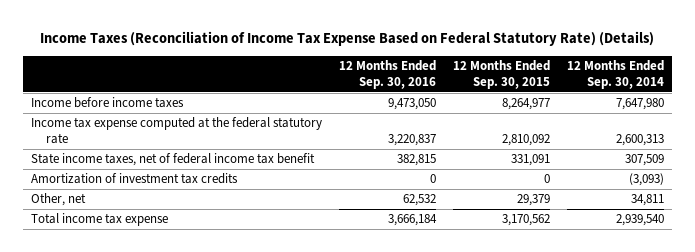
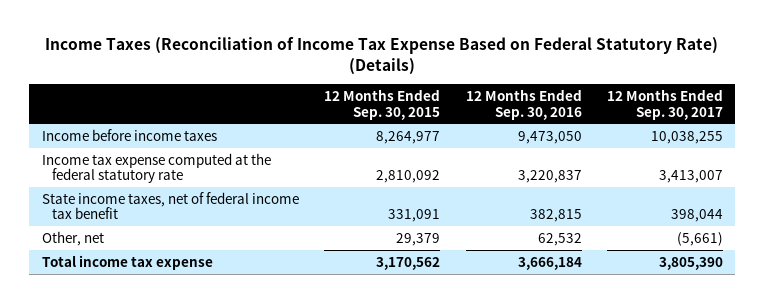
- | 12 Months Ended Sep. 30, 2016 | 12 Months Ended Sep. 30, 2015 | 12 Months Ended Sep. 30, 2014
+ | 12 Months Ended Sep. 30, 2015 | 12 Months Ended Sep. 30, 2016 | 12 Months Ended Sep. 30, 2017
- Amortization of investment tax credits | 0 | 0 | (3,093)

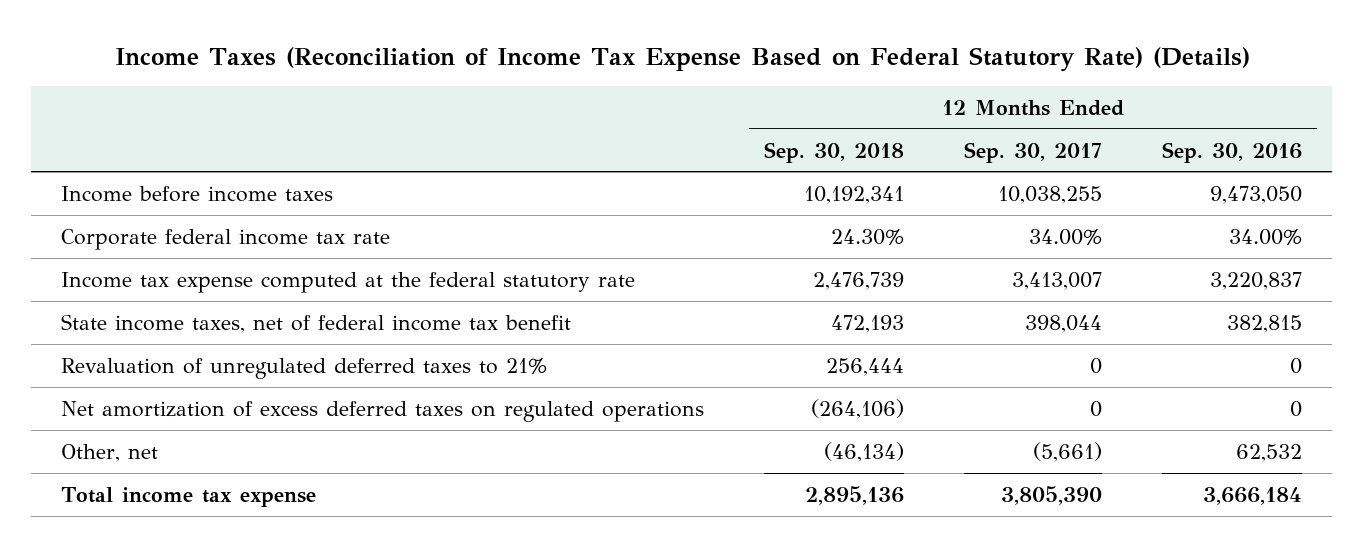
- | 12 Months Ended Sep. 30, 2015 | 12 Months Ended Sep. 30, 2016 | 12 Months Ended Sep. 30, 2017
+ | 12 Months Ended Sep. 30, 2018 | 12 Months Ended Sep. 30, 2017 | 12 Months Ended Sep. 30, 2016
+ Corporate federal income tax rate | 24.30% | 34.00% | 34.00%
+ Revaluation of unregulated deferred taxes to 21% | 256,444 | 0 | 0
+ Net amortization of excess deferred taxes on regulated operations | (264,106) | 0 | 0

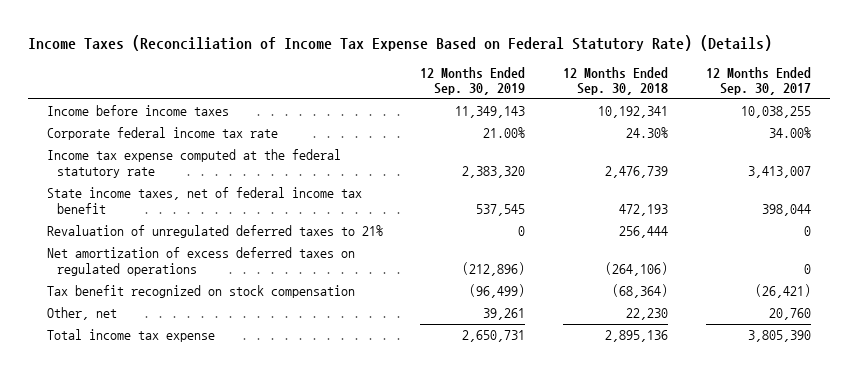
- | 12 Months Ended Sep. 30, 2018 | 12 Months Ended Sep. 30, 2017 | 12 Months Ended Sep. 30, 2016
+ | 12 Months Ended Sep. 30, 2019 | 12 Months Ended Sep. 30, 2018 | 12 Months Ended Sep. 30, 2017
- Other, net | (46,134) | (5,661) | 62,532
+ Tax benefit recognized on stock compensation | (96,499) | (68,364) | (26,421)
+ Other, net | 39,261 | 22,230 | 20,760

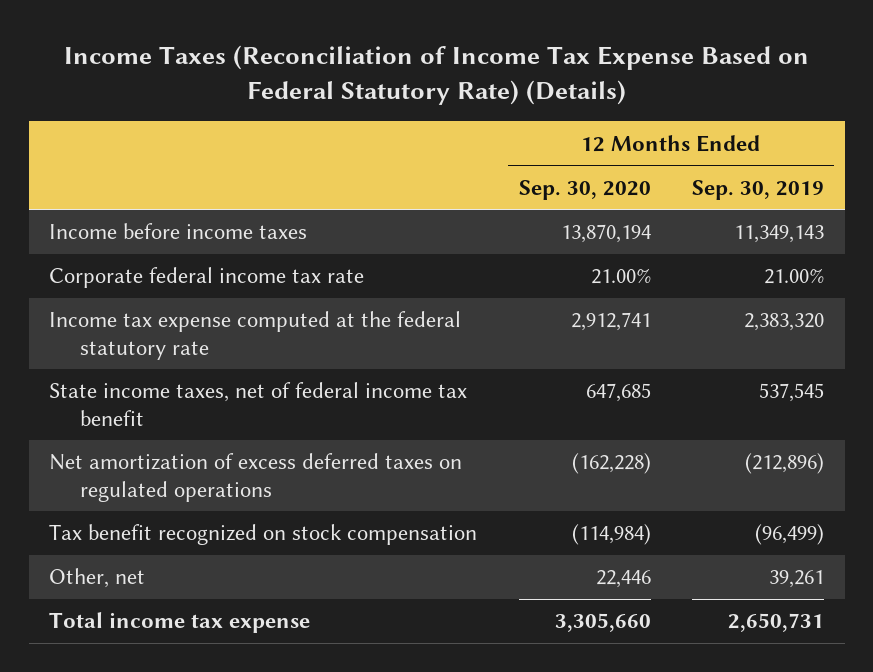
- | 12 Months Ended Sep. 30, 2019 | 12 Months Ended Sep. 30, 2018 | 12 Months Ended Sep. 30, 2017
+ | 12 Months Ended Sep. 30, 2020 | 12 Months Ended Sep. 30, 2019
- Revaluation of unregulated deferred taxes to 21% | 0 | 256,444 | 0

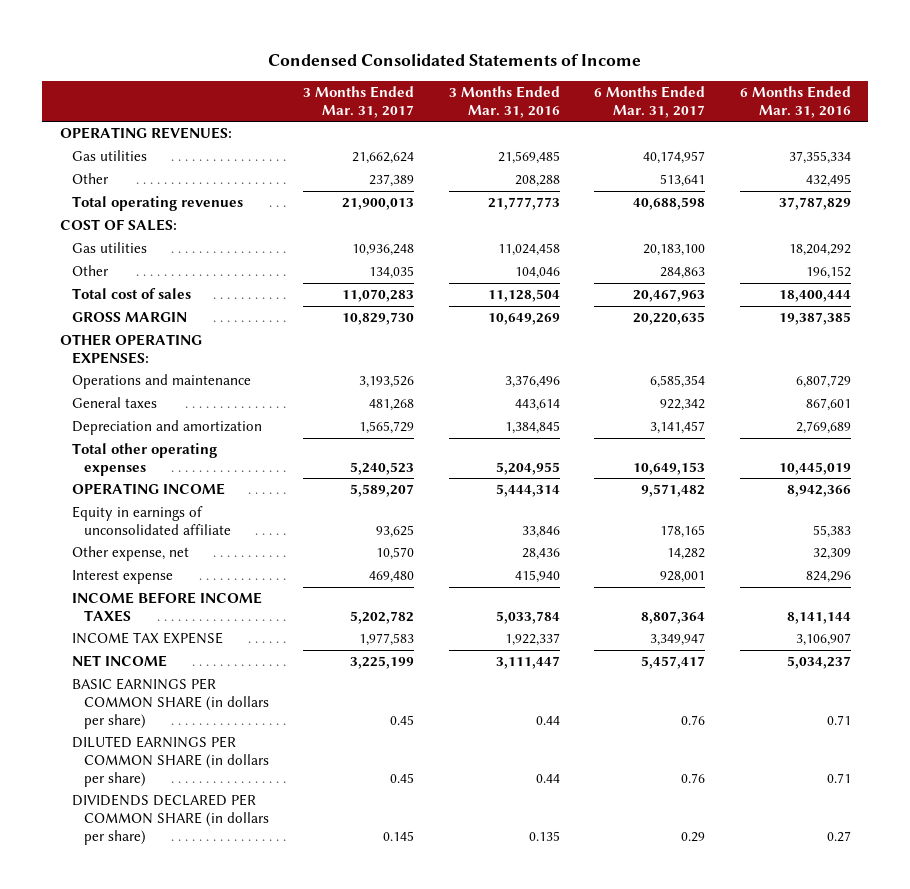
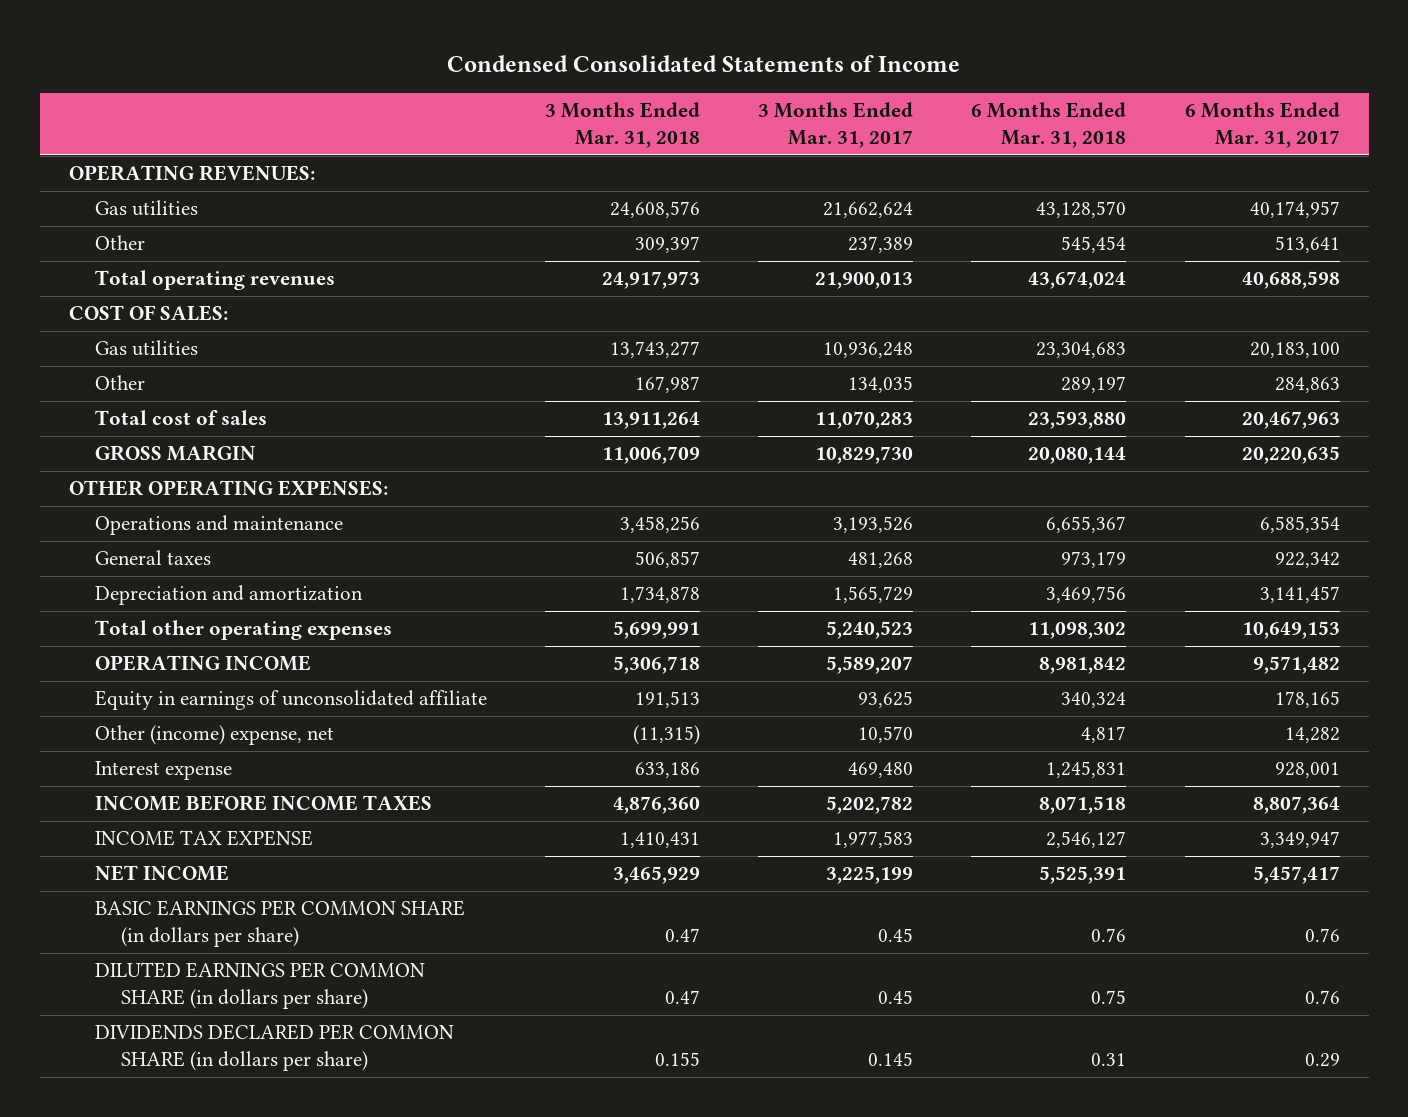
- | 3 Months Ended Mar. 31, 2017 | 3 Months Ended Mar. 31, 2016 | 6 Months Ended Mar. 31, 2017 | 6 Months Ended Mar. 31, 2016
+ | 3 Months Ended Mar. 31, 2018 | 3 Months Ended Mar. 31, 2017 | 6 Months Ended Mar. 31, 2018 | 6 Months Ended Mar. 31, 2017
- Other expense, net | 10,570 | 28,436 | 14,282 | 32,309
+ Other (income) expense, net | (11,315) | 10,570 | 4,817 | 14,282

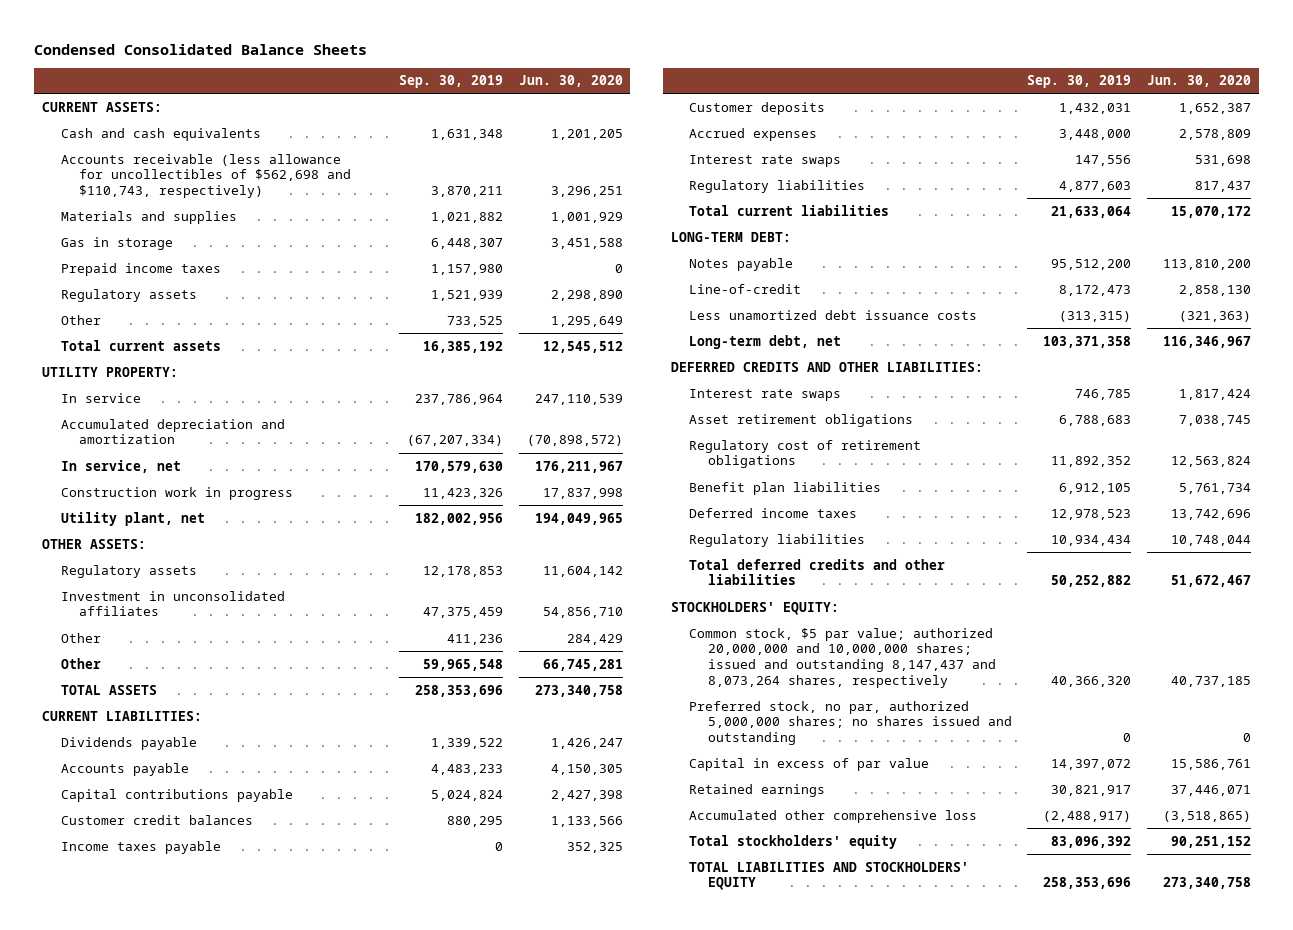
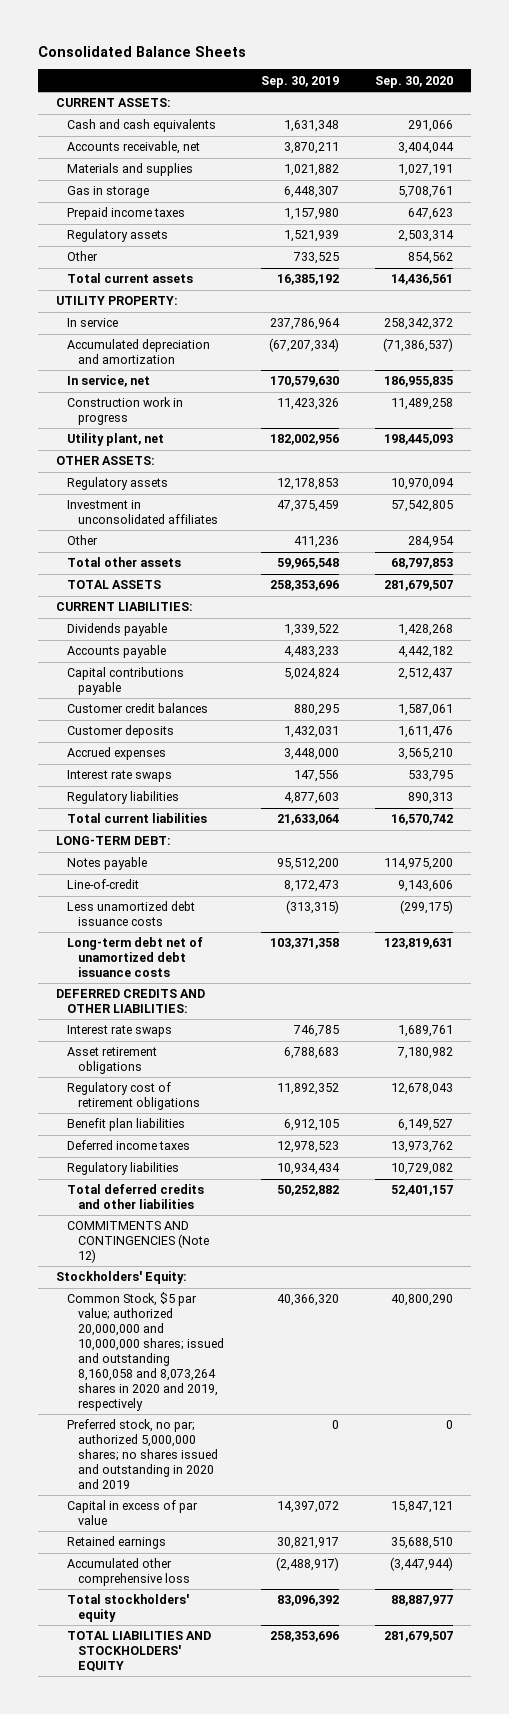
- Condensed Consolidated Balance Sheets
+ Consolidated Balance Sheets
- | Sep. 30, 2019 | Jun. 30, 2020
+ | Sep. 30, 2019 | Sep. 30, 2020
- Accounts receivable (less allowance for uncollectibles of $562,698 and $110,743, respectively) | 3,870,211 | 3,296,251
+ Accounts receivable, net | 3,870,211 | 3,404,044
- Other | 59,965,548 | 66,745,281
+ Total other assets | 59,965,548 | 68,797,853
- Income taxes payable | 0 | 352,325
- Long-term debt, net | 103,371,358 | 116,346,967
+ Long-term debt net of unamortized debt issuance costs | 103,371,358 | 123,819,631
- STOCKHOLDERS' EQUITY:
- Common stock, $5 par value; authorized 20,000,000 and 10,000,000 shares; issued and outstanding 8,147,437 and 8,073,264 shares, respectively | 40,366,320 | 40,737,185
- Preferred stock, no par, authorized 5,000,000 shares; no shares issued and outstanding | 0 | 0
+ COMMITMENTS AND CONTINGENCIES (Note 12)
+ Stockholders' Equity:
+ Common Stock, $5 par value; authorized 20,000,000 and 10,000,000 shares; issued and outstanding 8,160,058 and 8,073,264 shares in 2020 and 2019, respectively | 40,366,320 | 40,800,290
+ Preferred stock, no par; authorized 5,000,000 shares; no shares issued and outstanding in 2020 and 2019 | 0 | 0

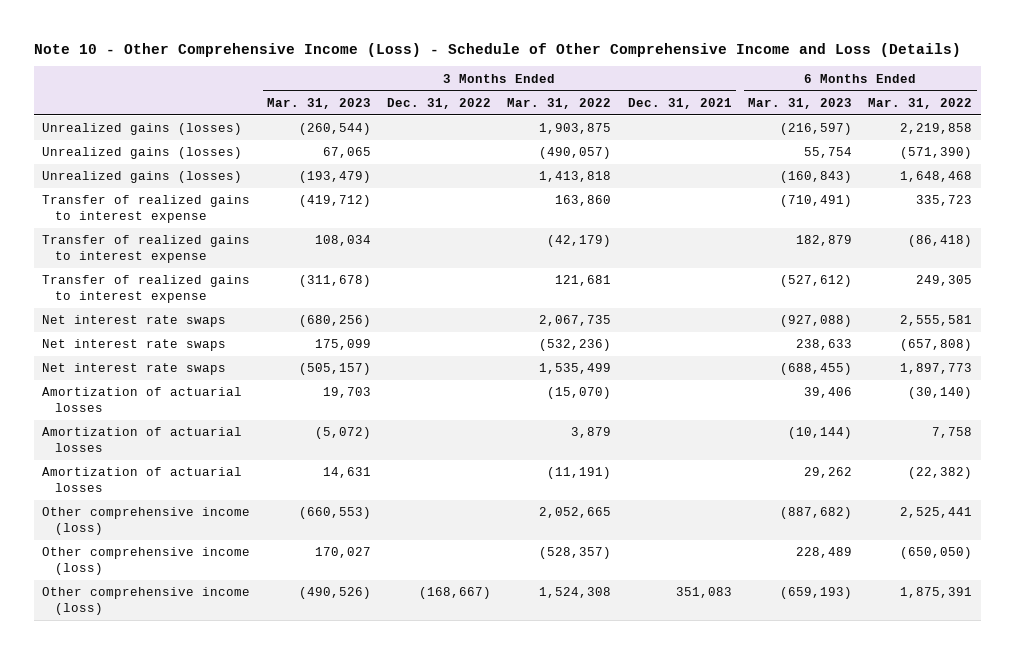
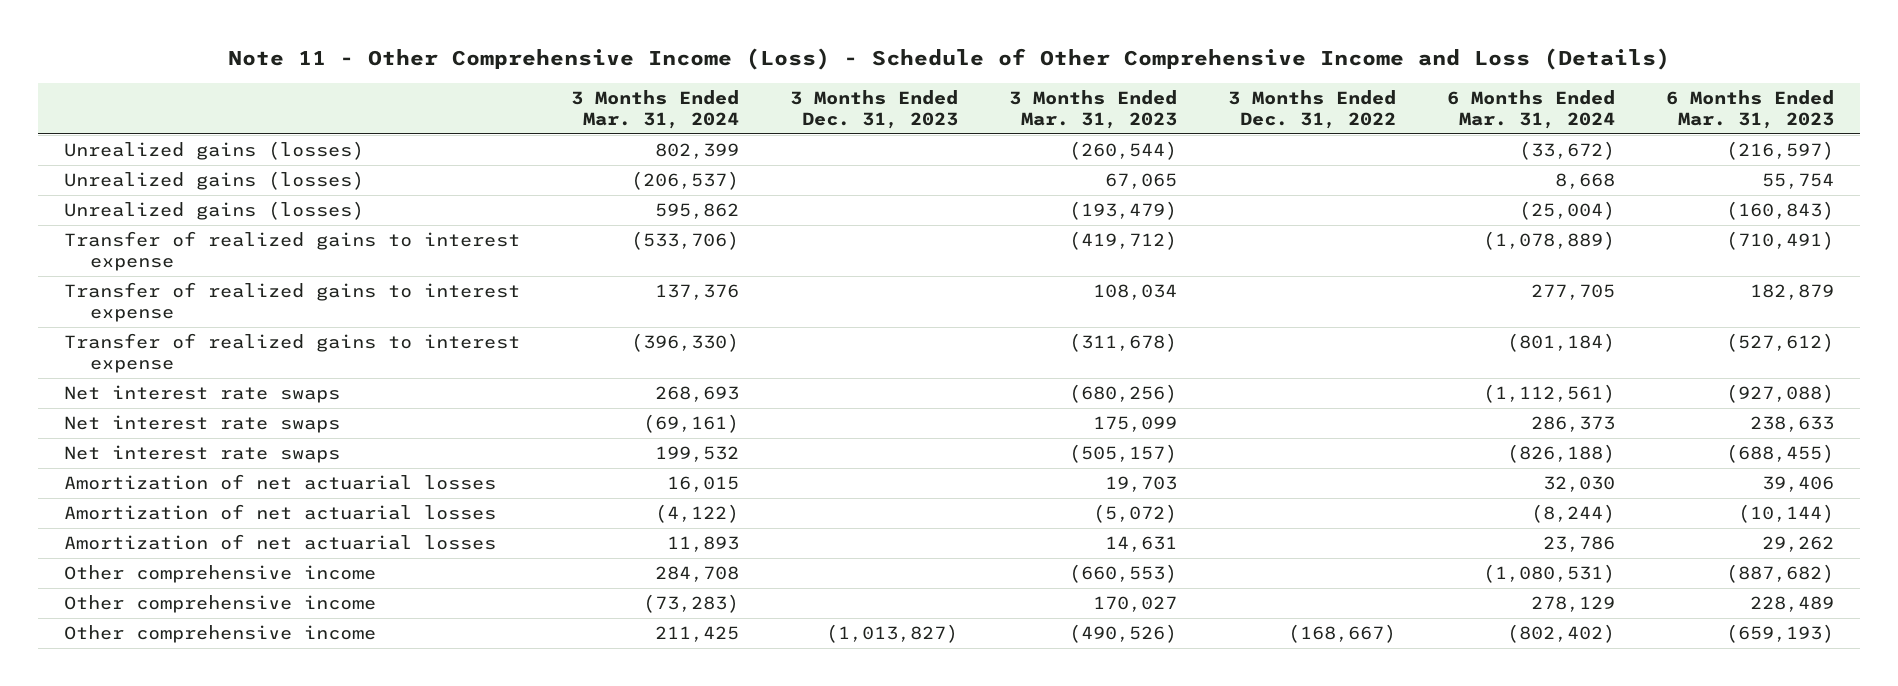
- Note 10 - Other Comprehensive Income (Loss) - Schedule of Other Comprehensive Income and Loss (Details)
+ Note 11 - Other Comprehensive Income (Loss) - Schedule of Other Comprehensive Income and Loss (Details)
- | 3 Months Ended Mar. 31, 2023 | 3 Months Ended Dec. 31, 2022 | 3 Months Ended Mar. 31, 2022 | 3 Months Ended Dec. 31, 2021 | 6 Months Ended Mar. 31, 2023 | 6 Months Ended Mar. 31, 2022
+ | 3 Months Ended Mar. 31, 2024 | 3 Months Ended Dec. 31, 2023 | 3 Months Ended Mar. 31, 2023 | 3 Months Ended Dec. 31, 2022 | 6 Months Ended Mar. 31, 2024 | 6 Months Ended Mar. 31, 2023
- Amortization of actuarial losses | 19,703 | | (15,070) | | 39,406 | (30,140)
- Amortization of actuarial losses | (5,072) | | 3,879 | | (10,144) | 7,758
- Amortization of actuarial losses | 14,631 | | (11,191) | | 29,262 | (22,382)
- Other comprehensive income (loss) | (660,553) | | 2,052,665 | | (887,682) | 2,525,441
- Other comprehensive income (loss) | 170,027 | | (528,357) | | 228,489 | (650,050)
- Other comprehensive income (loss) | (490,526) | (168,667) | 1,524,308 | 351,083 | (659,193) | 1,875,391
+ Amortization of net actuarial losses | 16,015 | | 19,703 | | 32,030 | 39,406
+ Amortization of net actuarial losses | (4,122) | | (5,072) | | (8,244) | (10,144)
+ Amortization of net actuarial losses | 11,893 | | 14,631 | | 23,786 | 29,262
+ Other comprehensive income | 284,708 | | (660,553) | | (1,080,531) | (887,682)
+ Other comprehensive income | (73,283) | | 170,027 | | 278,129 | 228,489
+ Other comprehensive income | 211,425 | (1,013,827) | (490,526) | (168,667) | (802,402) | (659,193)

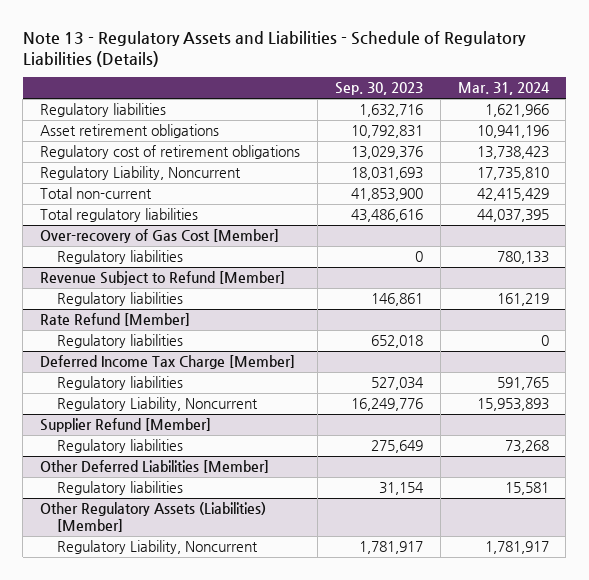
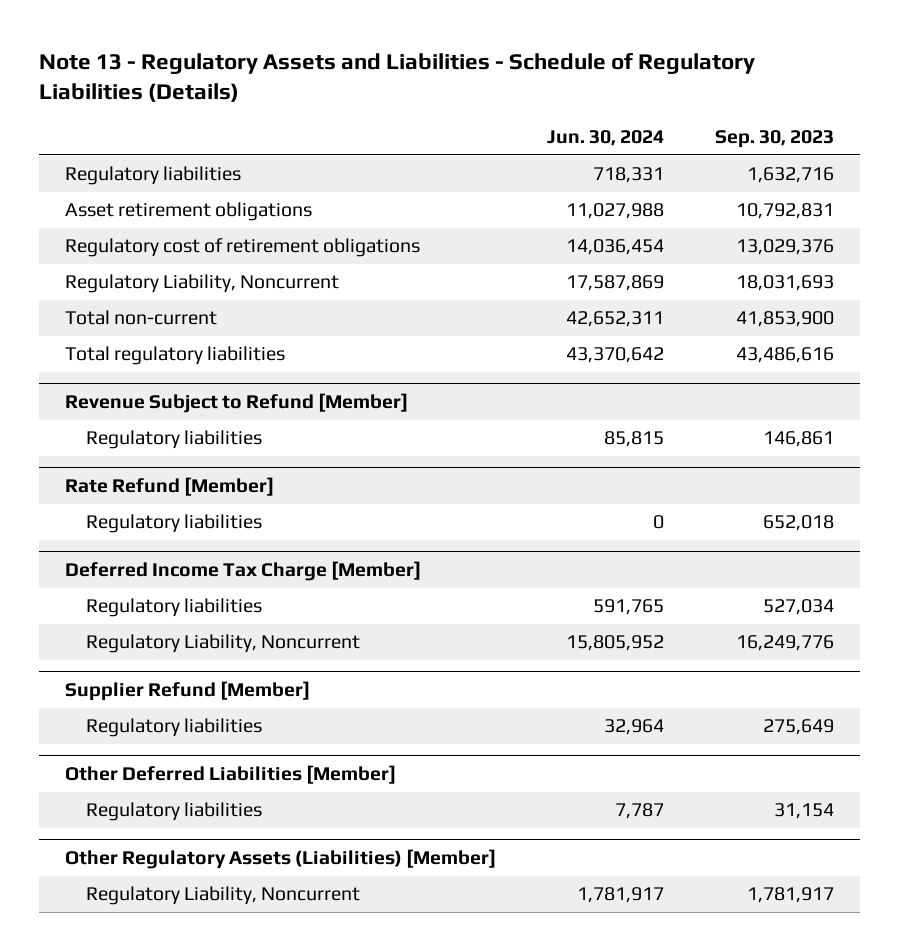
- | Sep. 30, 2023 | Mar. 31, 2024
+ | Jun. 30, 2024 | Sep. 30, 2023
- Over-recovery of Gas Cost [Member]
- Regulatory liabilities | 0 | 780,133

